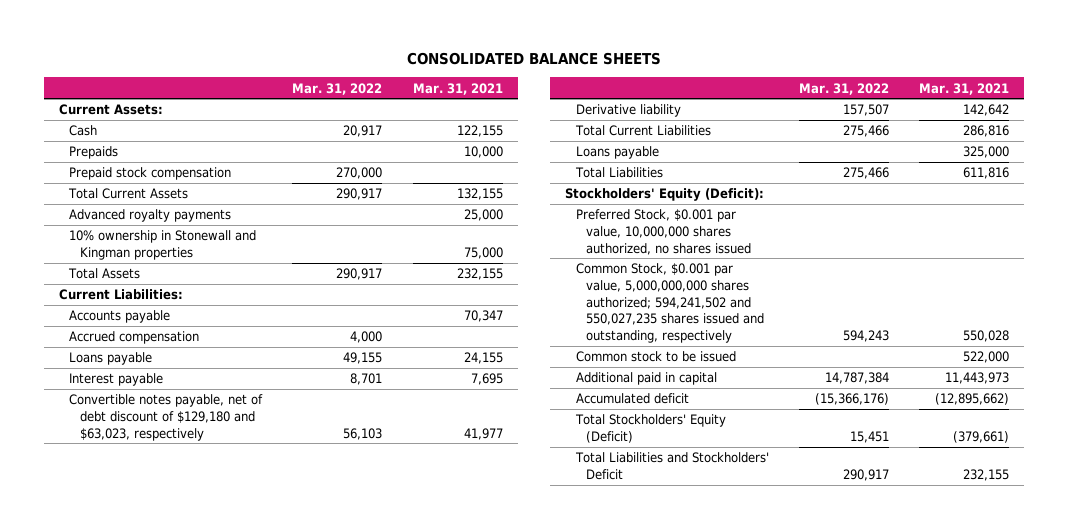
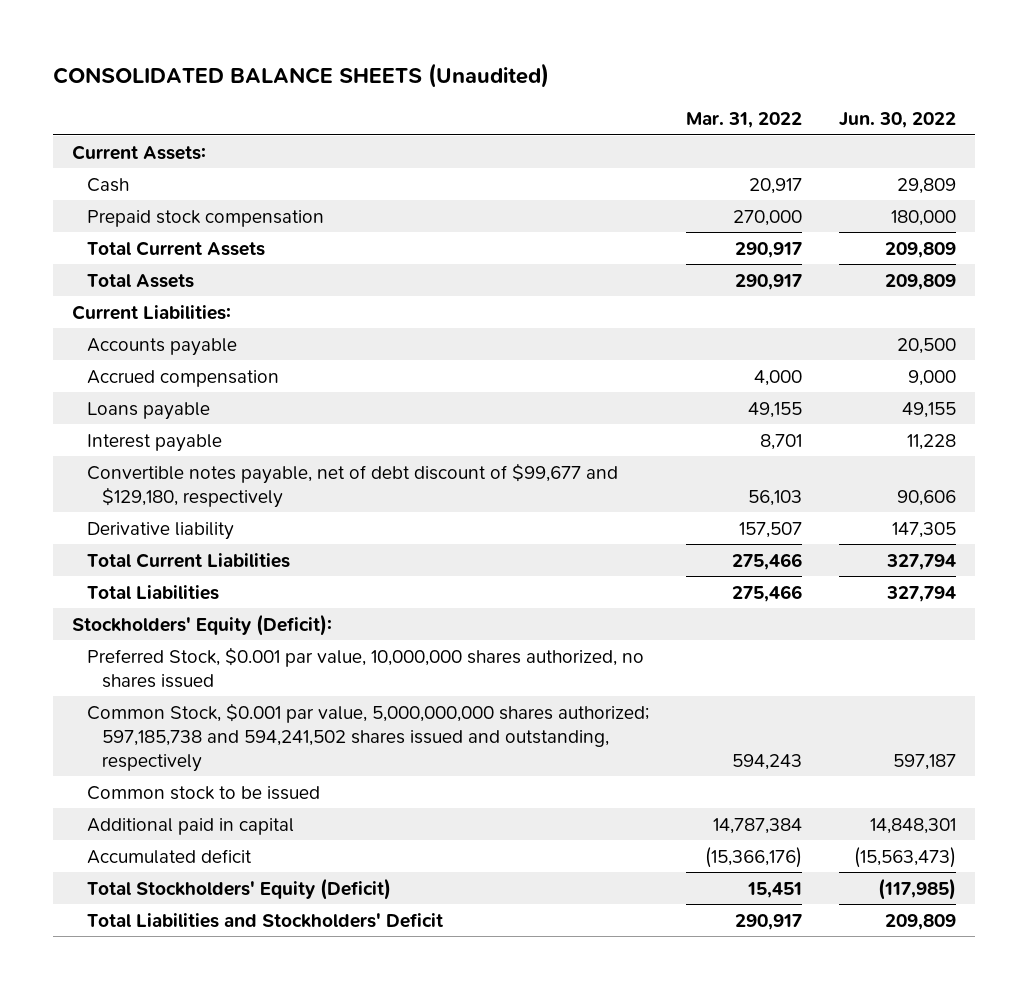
- CONSOLIDATED BALANCE SHEETS
+ CONSOLIDATED BALANCE SHEETS (Unaudited)
- | Mar. 31, 2022 | Mar. 31, 2021
+ | Mar. 31, 2022 | Jun. 30, 2022
- Prepaids | | 10,000
- Advanced royalty payments | | 25,000
- 10% ownership in Stonewall and Kingman properties | | 75,000
- Convertible notes payable, net of debt discount of $129,180 and $63,023, respectively | 56,103 | 41,977
+ Convertible notes payable, net of debt discount of $99,677 and $129,180, respectively | 56,103 | 90,606
- Loans payable | | 325,000
- Common Stock, $0.001 par value, 5,000,000,000 shares authorized; 594,241,502 and 550,027,235 shares issued and outstanding, respectively | 594,243 | 550,028
+ Common Stock, $0.001 par value, 5,000,000,000 shares authorized; 597,185,738 and 594,241,502 shares issued and outstanding, respectively | 594,243 | 597,187

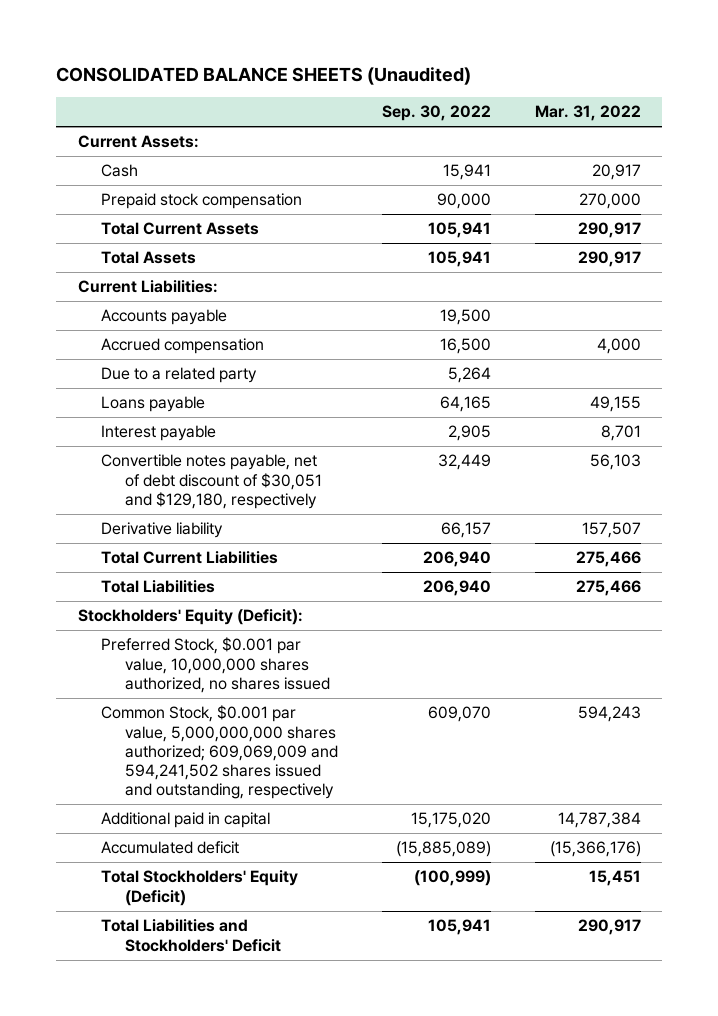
- | Mar. 31, 2022 | Jun. 30, 2022
+ | Sep. 30, 2022 | Mar. 31, 2022
+ Due to a related party | 5,264 |
- Convertible notes payable, net of debt discount of $99,677 and $129,180, respectively | 56,103 | 90,606
+ Convertible notes payable, net of debt discount of $30,051 and $129,180, respectively | 32,449 | 56,103
- Common Stock, $0.001 par value, 5,000,000,000 shares authorized; 597,185,738 and 594,241,502 shares issued and outstanding, respectively | 594,243 | 597,187
- Common stock to be issued
+ Common Stock, $0.001 par value, 5,000,000,000 shares authorized; 609,069,009 and 594,241,502 shares issued and outstanding, respectively | 609,070 | 594,243

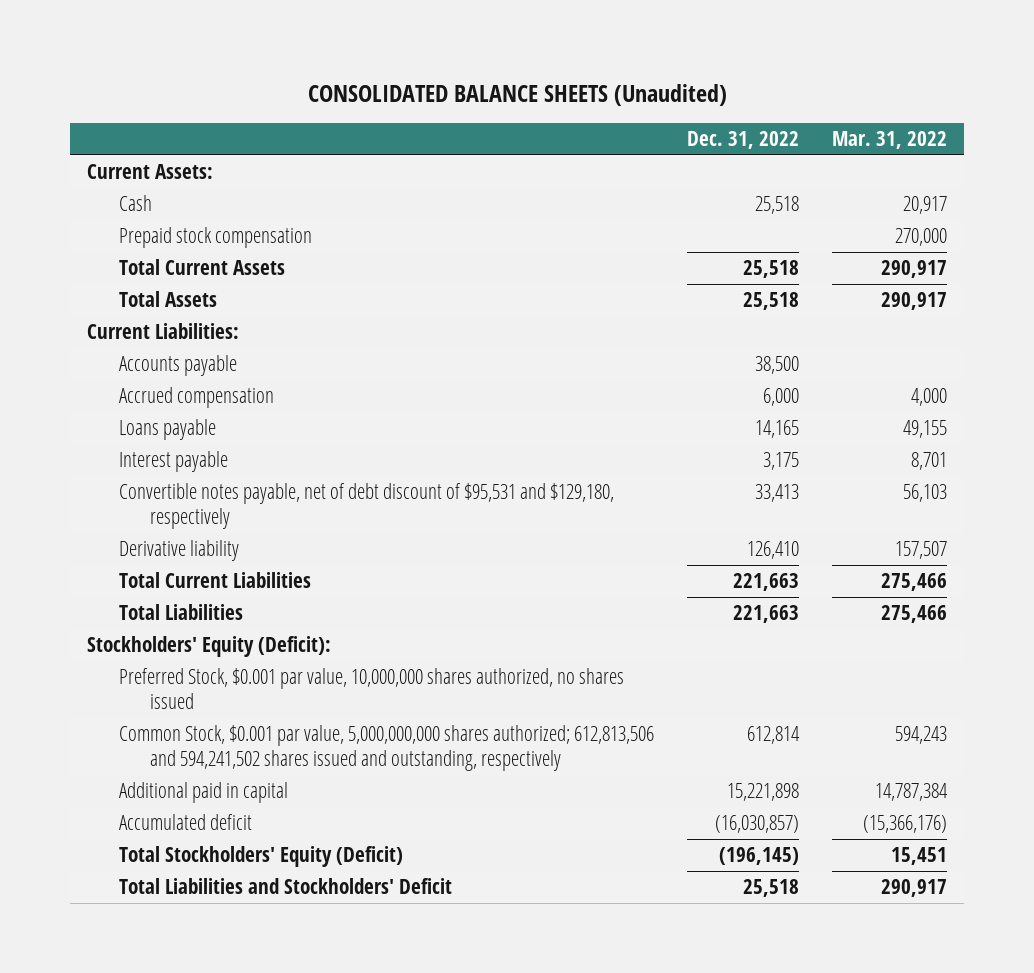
- | Sep. 30, 2022 | Mar. 31, 2022
+ | Dec. 31, 2022 | Mar. 31, 2022
- Due to a related party | 5,264 |
- Convertible notes payable, net of debt discount of $30,051 and $129,180, respectively | 32,449 | 56,103
+ Convertible notes payable, net of debt discount of $95,531 and $129,180, respectively | 33,413 | 56,103
- Common Stock, $0.001 par value, 5,000,000,000 shares authorized; 609,069,009 and 594,241,502 shares issued and outstanding, respectively | 609,070 | 594,243
+ Common Stock, $0.001 par value, 5,000,000,000 shares authorized; 612,813,506 and 594,241,502 shares issued and outstanding, respectively | 612,814 | 594,243

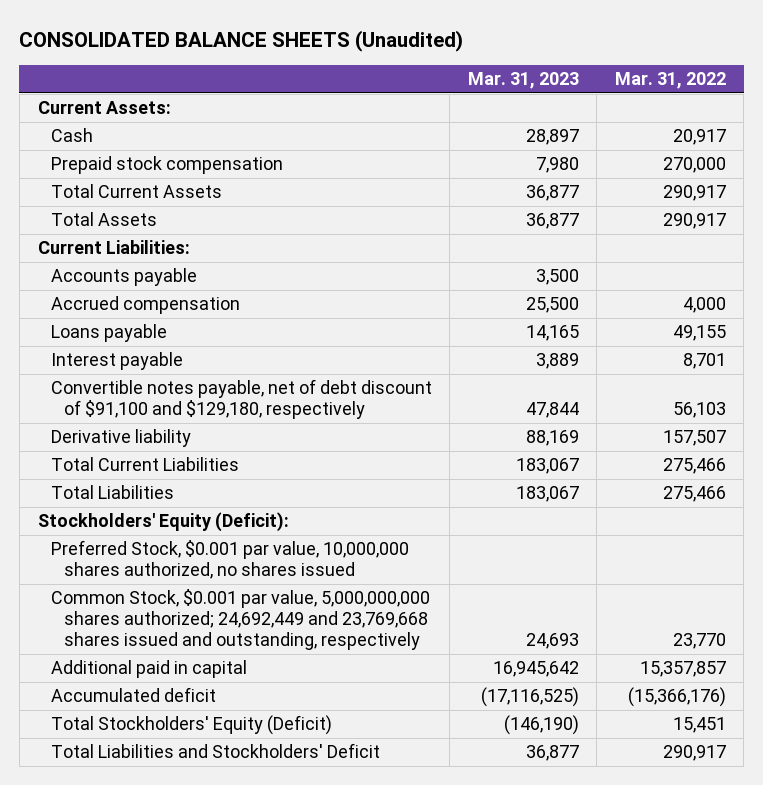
- | Dec. 31, 2022 | Mar. 31, 2022
+ | Mar. 31, 2023 | Mar. 31, 2022
- Convertible notes payable, net of debt discount of $95,531 and $129,180, respectively | 33,413 | 56,103
+ Convertible notes payable, net of debt discount of $91,100 and $129,180, respectively | 47,844 | 56,103
- Common Stock, $0.001 par value, 5,000,000,000 shares authorized; 612,813,506 and 594,241,502 shares issued and outstanding, respectively | 612,814 | 594,243
- Additional paid in capital | 15,221,898 | 14,787,384
+ Common Stock, $0.001 par value, 5,000,000,000 shares authorized; 24,692,449 and 23,769,668 shares issued and outstanding, respectively | 24,693 | 23,770
+ Additional paid in capital | 16,945,642 | 15,357,857

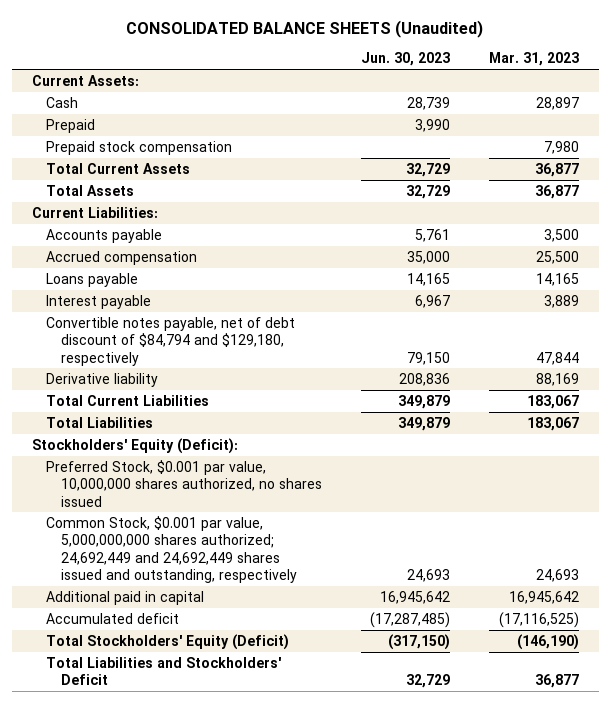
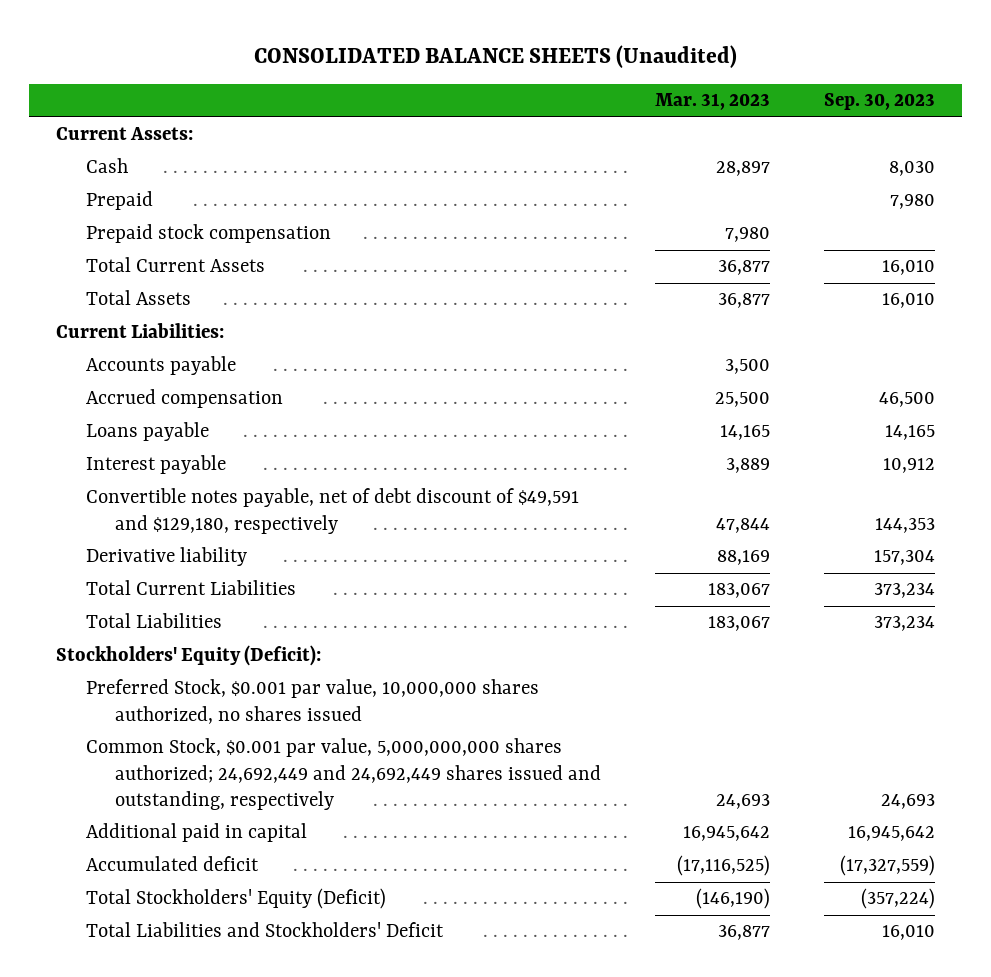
- | Jun. 30, 2023 | Mar. 31, 2023
+ | Mar. 31, 2023 | Sep. 30, 2023
- Convertible notes payable, net of debt discount of $84,794 and $129,180, respectively | 79,150 | 47,844
+ Convertible notes payable, net of debt discount of $49,591 and $129,180, respectively | 47,844 | 144,353

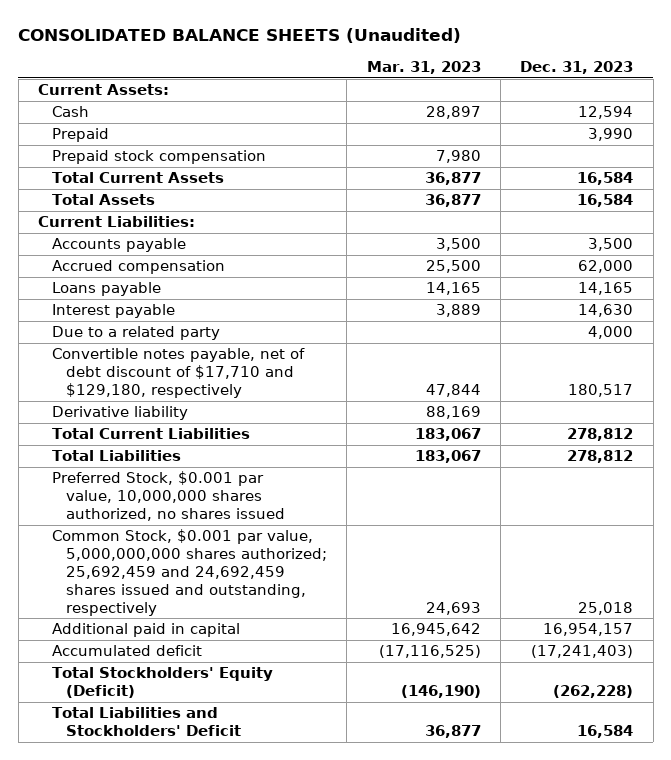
- | Mar. 31, 2023 | Sep. 30, 2023
+ | Mar. 31, 2023 | Dec. 31, 2023
- Convertible notes payable, net of debt discount of $49,591 and $129,180, respectively | 47,844 | 144,353
+ Due to a related party | | 4,000
+ Convertible notes payable, net of debt discount of $17,710 and $129,180, respectively | 47,844 | 180,517
- Stockholders' Equity (Deficit):
- Common Stock, $0.001 par value, 5,000,000,000 shares authorized; 24,692,449 and 24,692,449 shares issued and outstanding, respectively | 24,693 | 24,693
+ Common Stock, $0.001 par value, 5,000,000,000 shares authorized; 25,692,459 and 24,692,459 shares issued and outstanding, respectively | 24,693 | 25,018

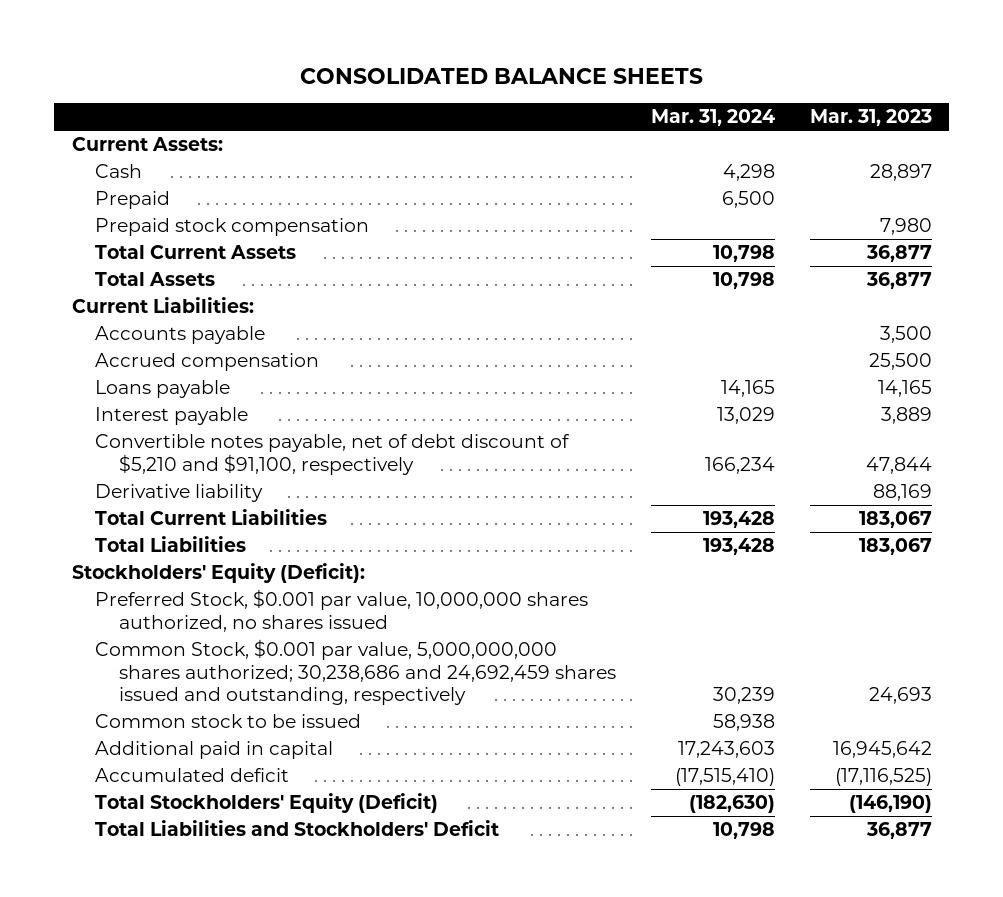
- CONSOLIDATED BALANCE SHEETS (Unaudited)
+ CONSOLIDATED BALANCE SHEETS
- | Mar. 31, 2023 | Dec. 31, 2023
+ | Mar. 31, 2024 | Mar. 31, 2023
- Due to a related party | | 4,000
- Convertible notes payable, net of debt discount of $17,710 and $129,180, respectively | 47,844 | 180,517
+ Convertible notes payable, net of debt discount of $5,210 and $91,100, respectively | 166,234 | 47,844
+ Stockholders' Equity (Deficit):
- Common Stock, $0.001 par value, 5,000,000,000 shares authorized; 25,692,459 and 24,692,459 shares issued and outstanding, respectively | 24,693 | 25,018
+ Common Stock, $0.001 par value, 5,000,000,000 shares authorized; 30,238,686 and 24,692,459 shares issued and outstanding, respectively | 30,239 | 24,693
+ Common stock to be issued | 58,938 |

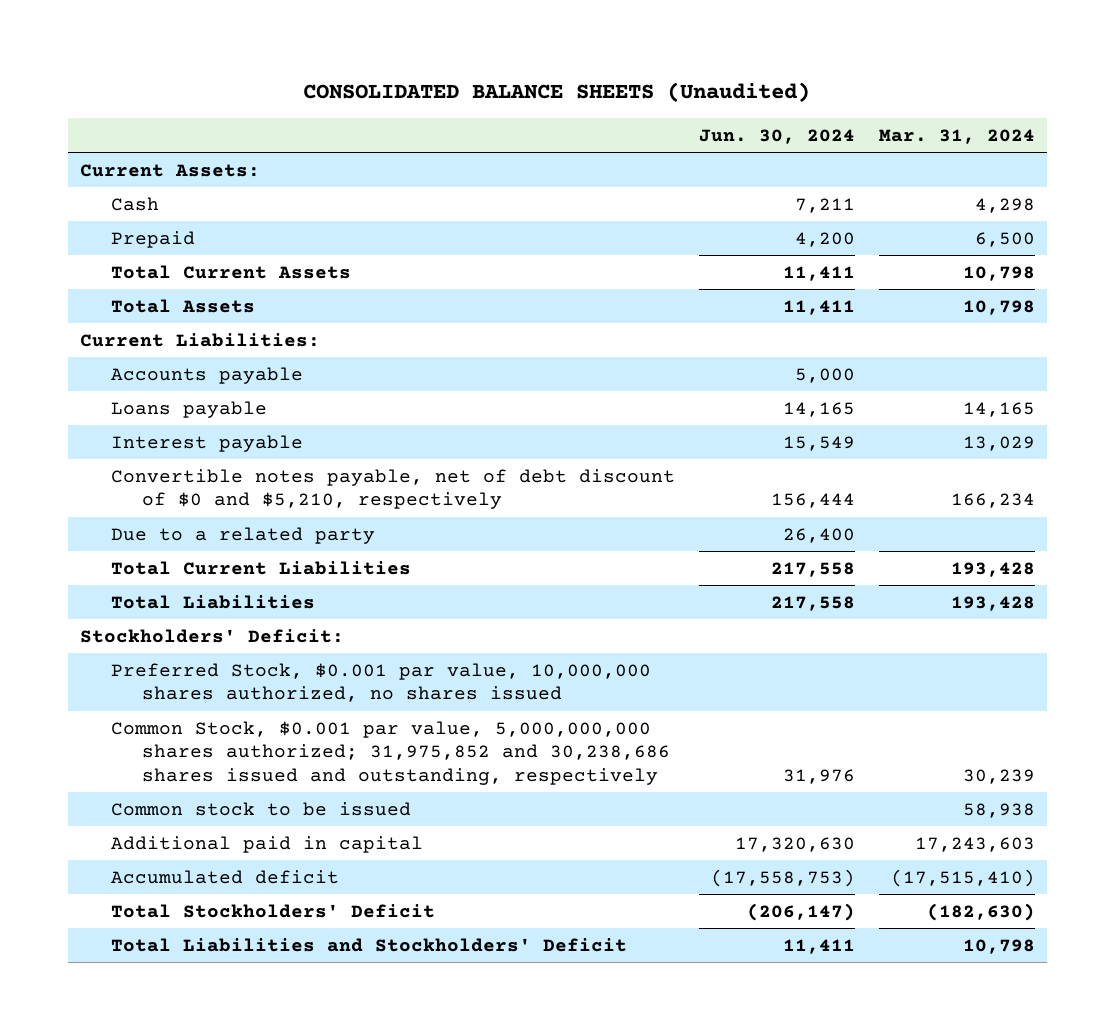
- CONSOLIDATED BALANCE SHEETS
+ CONSOLIDATED BALANCE SHEETS (Unaudited)
- | Mar. 31, 2024 | Mar. 31, 2023
+ | Jun. 30, 2024 | Mar. 31, 2024
- Prepaid stock compensation | | 7,980
- Accrued compensation | | 25,500
- Convertible notes payable, net of debt discount of $5,210 and $91,100, respectively | 166,234 | 47,844
- Derivative liability | | 88,169
+ Convertible notes payable, net of debt discount of $0 and $5,210, respectively | 156,444 | 166,234
+ Due to a related party | 26,400 |
- Stockholders' Equity (Deficit):
+ Stockholders' Deficit:
- Common Stock, $0.001 par value, 5,000,000,000 shares authorized; 30,238,686 and 24,692,459 shares issued and outstanding, respectively | 30,239 | 24,693
+ Common Stock, $0.001 par value, 5,000,000,000 shares authorized; 31,975,852 and 30,238,686 shares issued and outstanding, respectively | 31,976 | 30,239
- Total Stockholders' Equity (Deficit) | (182,630) | (146,190)
+ Total Stockholders' Deficit | (206,147) | (182,630)

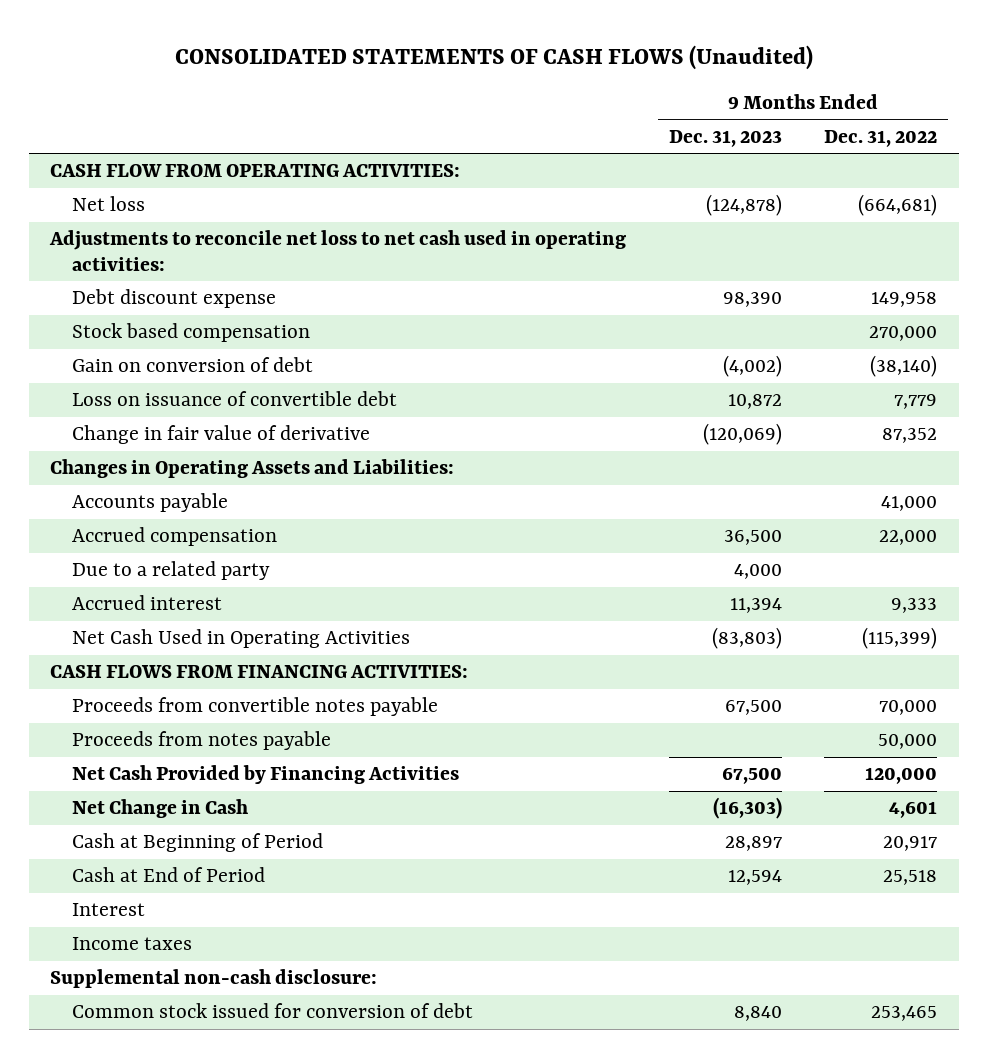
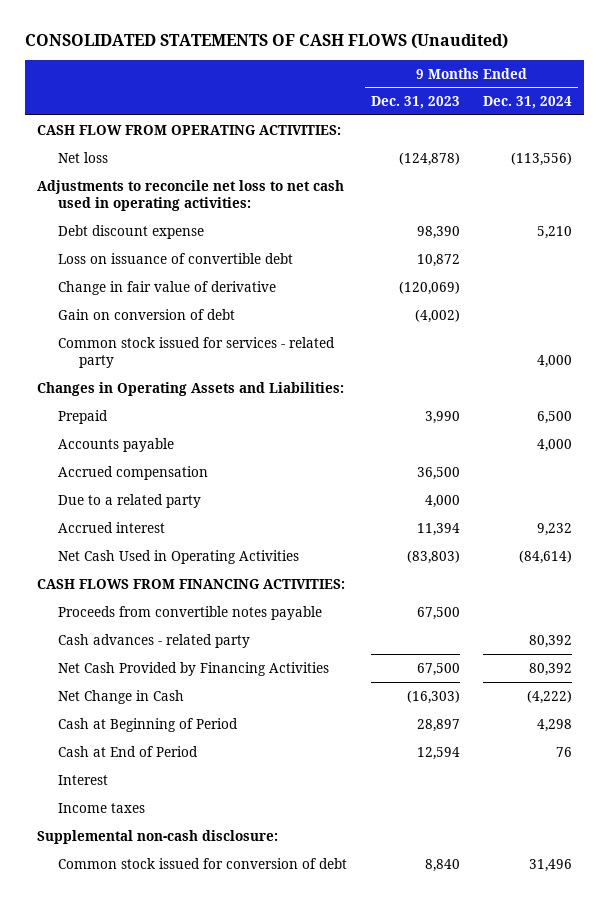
- | 9 Months Ended Dec. 31, 2023 | 9 Months Ended Dec. 31, 2022
+ | 9 Months Ended Dec. 31, 2023 | 9 Months Ended Dec. 31, 2024
- Stock based compensation | | 270,000
moved down: Gain on conversion of debt | (4,002) |
+ Common stock issued for services - related party | | 4,000
+ Prepaid | 3,990 | 6,500
- Proceeds from notes payable | | 50,000
+ Cash advances - related party | | 80,392

